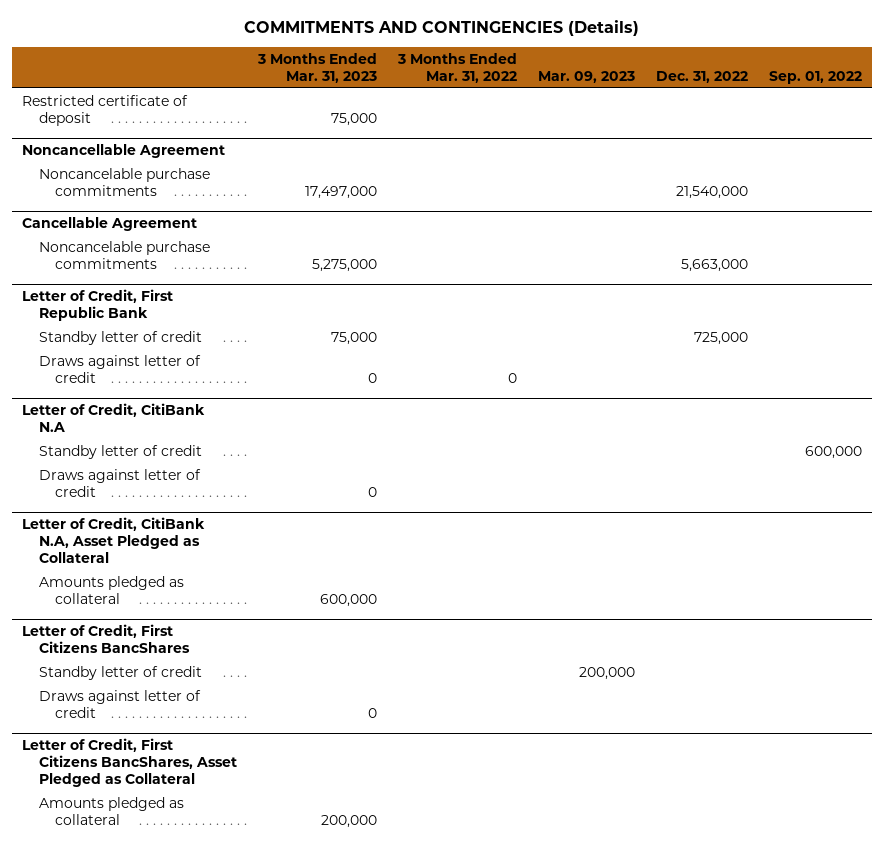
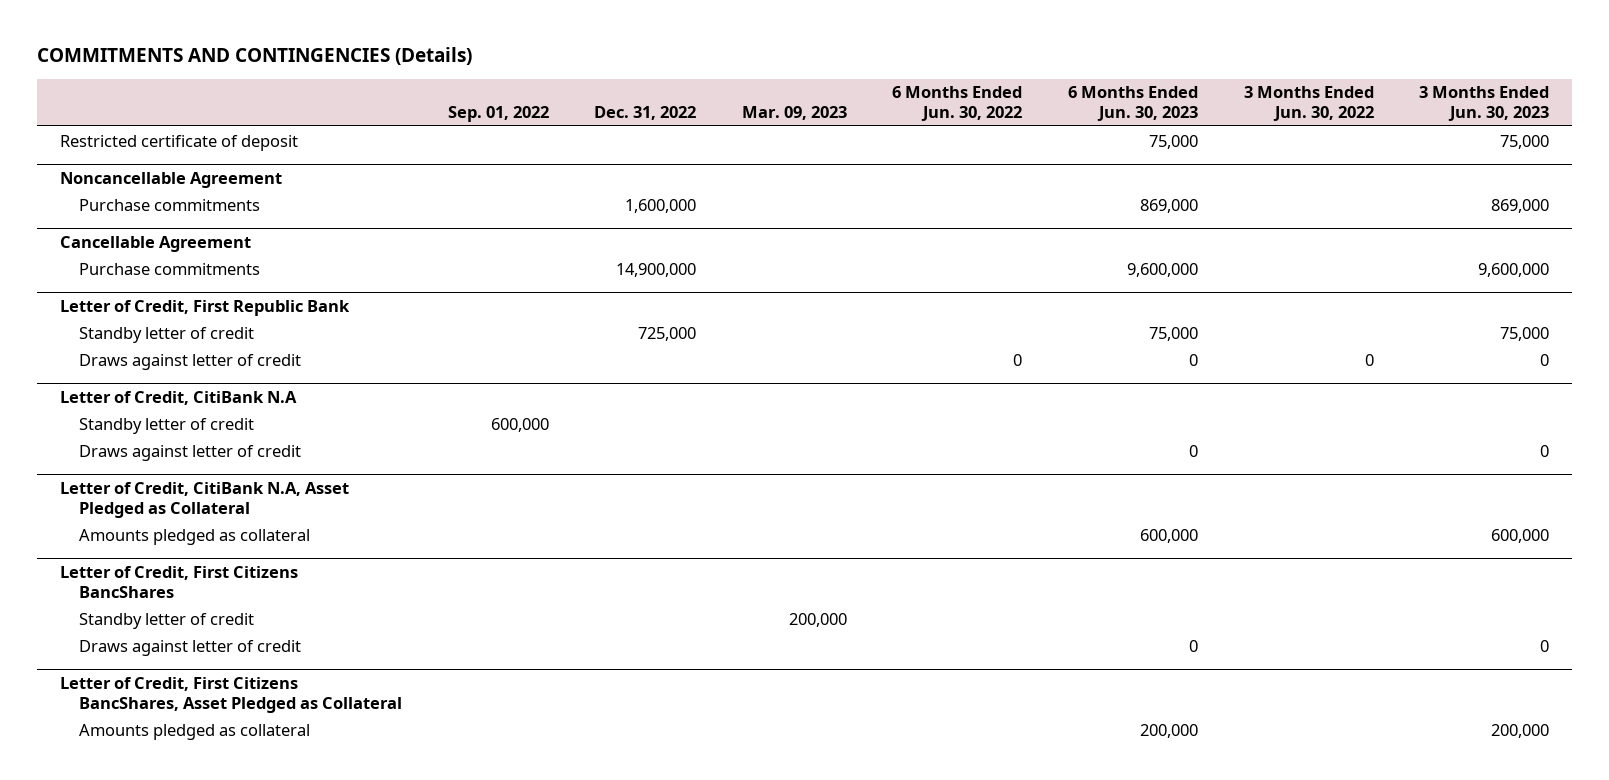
- | 3 Months Ended Mar. 31, 2023 | 3 Months Ended Mar. 31, 2022 | Mar. 09, 2023 | Dec. 31, 2022 | Sep. 01, 2022
+ | Sep. 01, 2022 | Dec. 31, 2022 | Mar. 09, 2023 | 6 Months Ended Jun. 30, 2022 | 6 Months Ended Jun. 30, 2023 | 3 Months Ended Jun. 30, 2022 | 3 Months Ended Jun. 30, 2023
@ Noncancellable Agreement
- Noncancelable purchase commitments | 17,497,000 | | | 21,540,000 |
+ Purchase commitments | | 1,600,000 | | | 869,000 | | 869,000
@ Cancellable Agreement
- Noncancelable purchase commitments | 5,275,000 | | | 5,663,000 |
+ Purchase commitments | | 14,900,000 | | | 9,600,000 | | 9,600,000

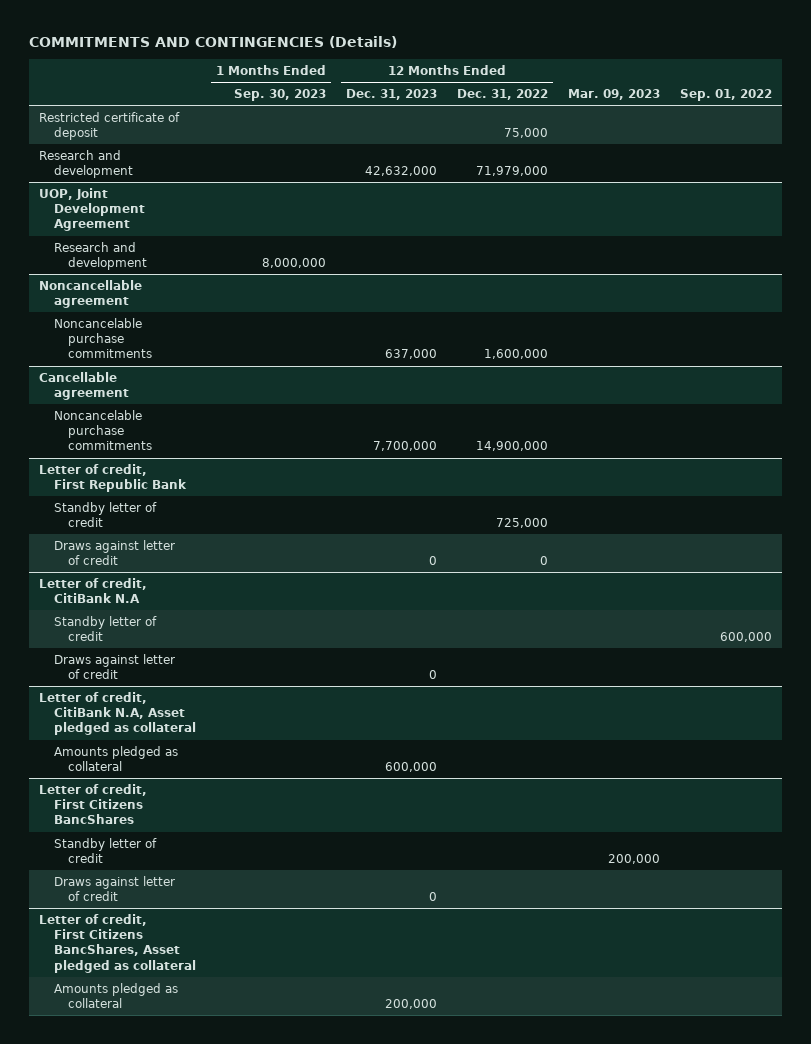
- | Sep. 01, 2022 | Dec. 31, 2022 | Mar. 09, 2023 | 6 Months Ended Jun. 30, 2022 | 6 Months Ended Jun. 30, 2023 | 3 Months Ended Jun. 30, 2022 | 3 Months Ended Jun. 30, 2023
+ | 1 Months Ended Sep. 30, 2023 | 12 Months Ended Dec. 31, 2023 | 12 Months Ended Dec. 31, 2022 | Mar. 09, 2023 | Sep. 01, 2022
- Noncancellable Agreement
- Purchase commitments | | 1,600,000 | | | 869,000 | | 869,000
- Cancellable Agreement
- Purchase commitments | | 14,900,000 | | | 9,600,000 | | 9,600,000
- Letter of Credit, First Republic Bank
+ Research and development | | 42,632,000 | 71,979,000 | |
+ UOP, Joint Development Agreement
+ Research and development | 8,000,000 | | | |
+ Noncancellable agreement
+ Noncancelable purchase commitments | | 637,000 | 1,600,000 | |
+ Cancellable agreement
+ Noncancelable purchase commitments | | 7,700,000 | 14,900,000 | |
+ Letter of credit, First Republic Bank
- Letter of Credit, CitiBank N.A
+ Letter of credit, CitiBank N.A
- Letter of Credit, CitiBank N.A, Asset Pledged as Collateral
+ Letter of credit, CitiBank N.A, Asset pledged as collateral
- Letter of Credit, First Citizens BancShares
+ Letter of credit, First Citizens BancShares
- Letter of Credit, First Citizens BancShares, Asset Pledged as Collateral
+ Letter of credit, First Citizens BancShares, Asset pledged as collateral

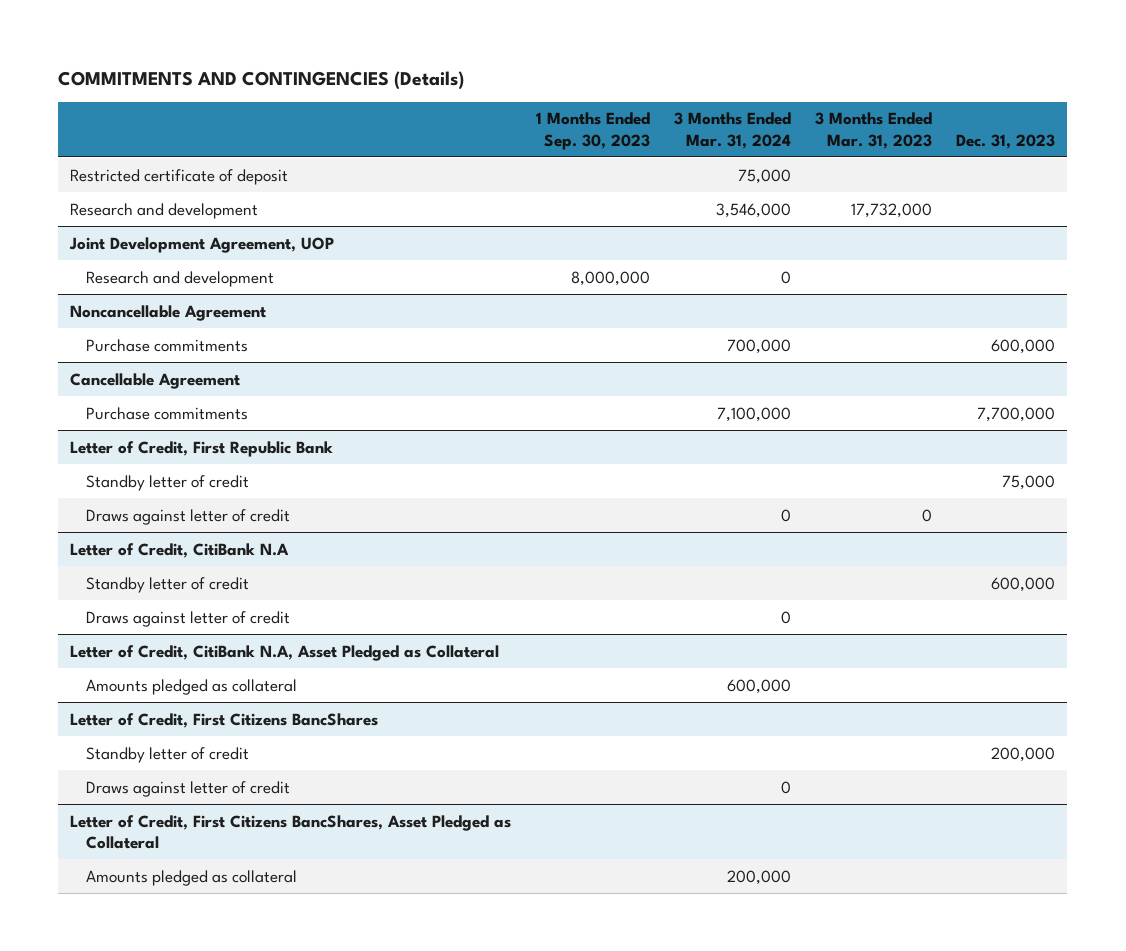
- | 1 Months Ended Sep. 30, 2023 | 12 Months Ended Dec. 31, 2023 | 12 Months Ended Dec. 31, 2022 | Mar. 09, 2023 | Sep. 01, 2022
+ | 1 Months Ended Sep. 30, 2023 | 3 Months Ended Mar. 31, 2024 | 3 Months Ended Mar. 31, 2023 | Dec. 31, 2023
- UOP, Joint Development Agreement
+ Joint Development Agreement, UOP
- Noncancellable agreement
- Noncancelable purchase commitments | | 637,000 | 1,600,000 | |
- Cancellable agreement
- Noncancelable purchase commitments | | 7,700,000 | 14,900,000 | |
- Letter of credit, First Republic Bank
+ Noncancellable Agreement
+ Purchase commitments | | 700,000 | | 600,000
+ Cancellable Agreement
+ Purchase commitments | | 7,100,000 | | 7,700,000
+ Letter of Credit, First Republic Bank
- Letter of credit, CitiBank N.A
+ Letter of Credit, CitiBank N.A
- Letter of credit, CitiBank N.A, Asset pledged as collateral
+ Letter of Credit, CitiBank N.A, Asset Pledged as Collateral
- Letter of credit, First Citizens BancShares
+ Letter of Credit, First Citizens BancShares
- Letter of credit, First Citizens BancShares, Asset pledged as collateral
+ Letter of Credit, First Citizens BancShares, Asset Pledged as Collateral

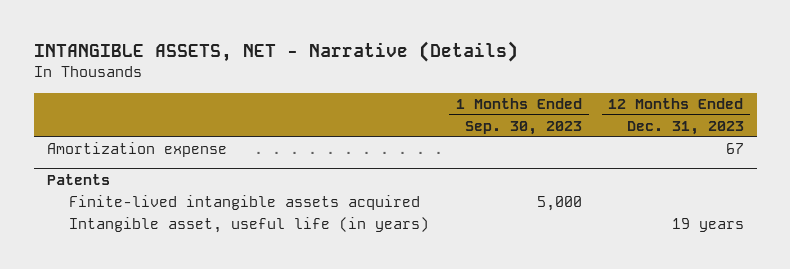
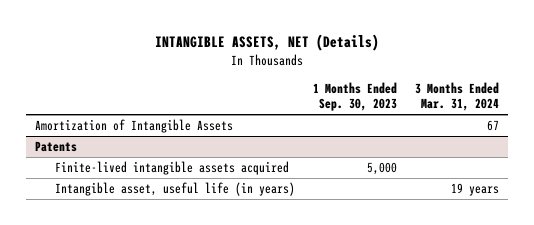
- INTANGIBLE ASSETS, NET - Narrative (Details)
+ INTANGIBLE ASSETS, NET (Details)
- | 1 Months Ended Sep. 30, 2023 | 12 Months Ended Dec. 31, 2023
+ | 1 Months Ended Sep. 30, 2023 | 3 Months Ended Mar. 31, 2024
- Amortization expense | | 67
+ Amortization of Intangible Assets | | 67

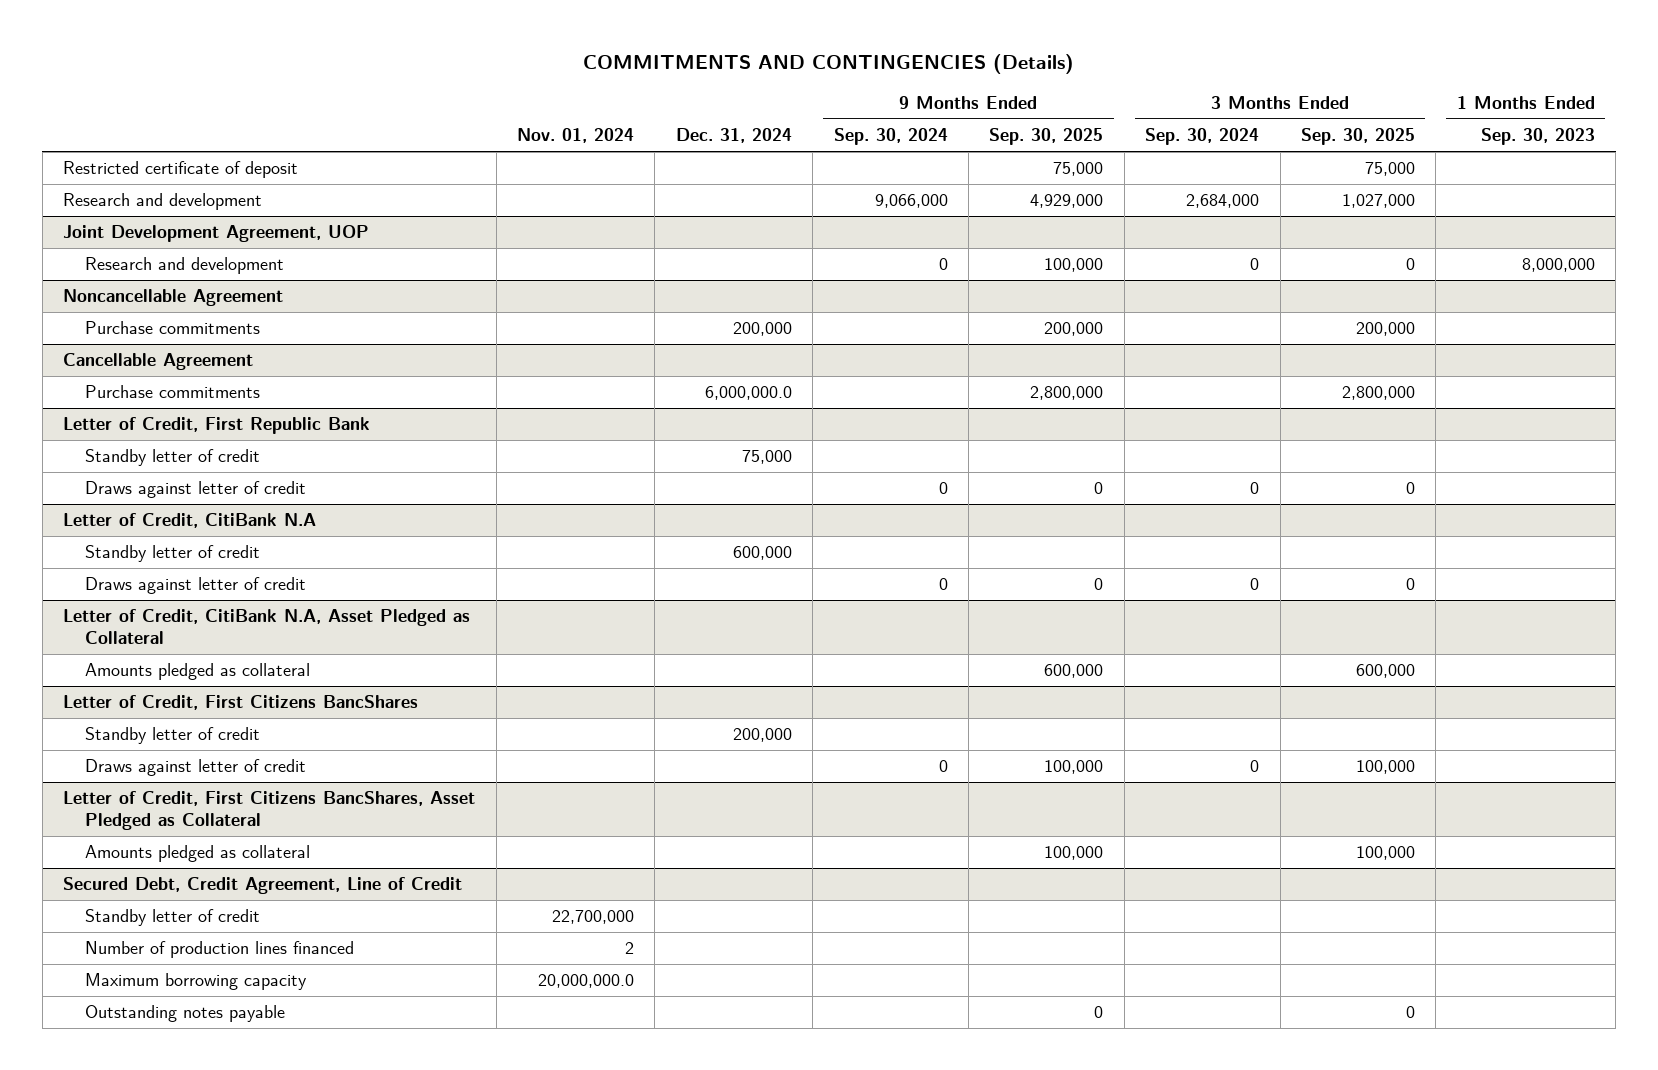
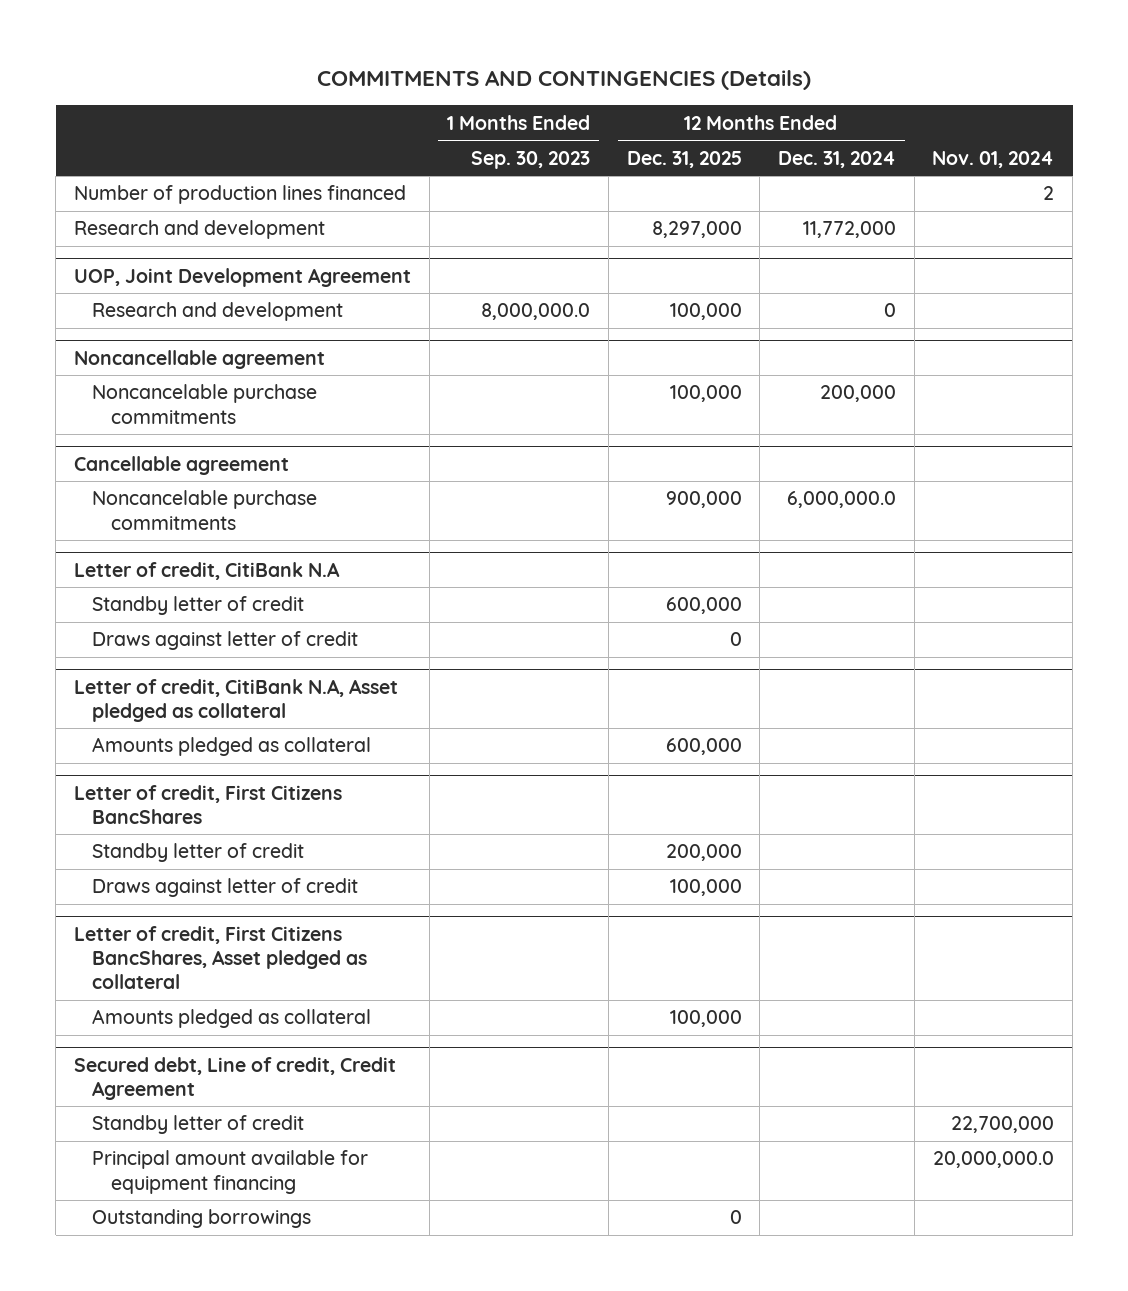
- | Nov. 01, 2024 | Dec. 31, 2024 | 9 Months Ended Sep. 30, 2024 | 9 Months Ended Sep. 30, 2025 | 3 Months Ended Sep. 30, 2024 | 3 Months Ended Sep. 30, 2025 | 1 Months Ended Sep. 30, 2023
+ | 1 Months Ended Sep. 30, 2023 | 12 Months Ended Dec. 31, 2025 | 12 Months Ended Dec. 31, 2024 | Nov. 01, 2024
- Restricted certificate of deposit | | | | 75,000 | | 75,000 |
+ Number of production lines financed | | | | 2
- Joint Development Agreement, UOP
- Research and development | | | 0 | 100,000 | 0 | 0 | 8,000,000
- Noncancellable Agreement
- Purchase commitments | | 200,000 | | 200,000 | | 200,000 |
- Cancellable Agreement
- Purchase commitments | | 6,000,000.0 | | 2,800,000 | | 2,800,000 |
- Letter of Credit, First Republic Bank
- Standby letter of credit | | 75,000 | | | | |
- Draws against letter of credit | | | 0 | 0 | 0 | 0 |
- Letter of Credit, CitiBank N.A
+ UOP, Joint Development Agreement
+ Research and development | 8,000,000.0 | 100,000 | 0 |
+ Noncancellable agreement
+ Noncancelable purchase commitments | | 100,000 | 200,000 |
+ Cancellable agreement
+ Noncancelable purchase commitments | | 900,000 | 6,000,000.0 |
+ Letter of credit, CitiBank N.A
- Letter of Credit, CitiBank N.A, Asset Pledged as Collateral
+ Letter of credit, CitiBank N.A, Asset pledged as collateral
- Letter of Credit, First Citizens BancShares
+ Letter of credit, First Citizens BancShares
- Letter of Credit, First Citizens BancShares, Asset Pledged as Collateral
+ Letter of credit, First Citizens BancShares, Asset pledged as collateral
- Secured Debt, Credit Agreement, Line of Credit
+ Secured debt, Line of credit, Credit Agreement
- Number of production lines financed | 2 | | | | | |
- Maximum borrowing capacity | 20,000,000.0 | | | | | |
- Outstanding notes payable | | | | 0 | | 0 |
+ Principal amount available for equipment financing | | | | 20,000,000.0
+ Outstanding borrowings | | 0 | |

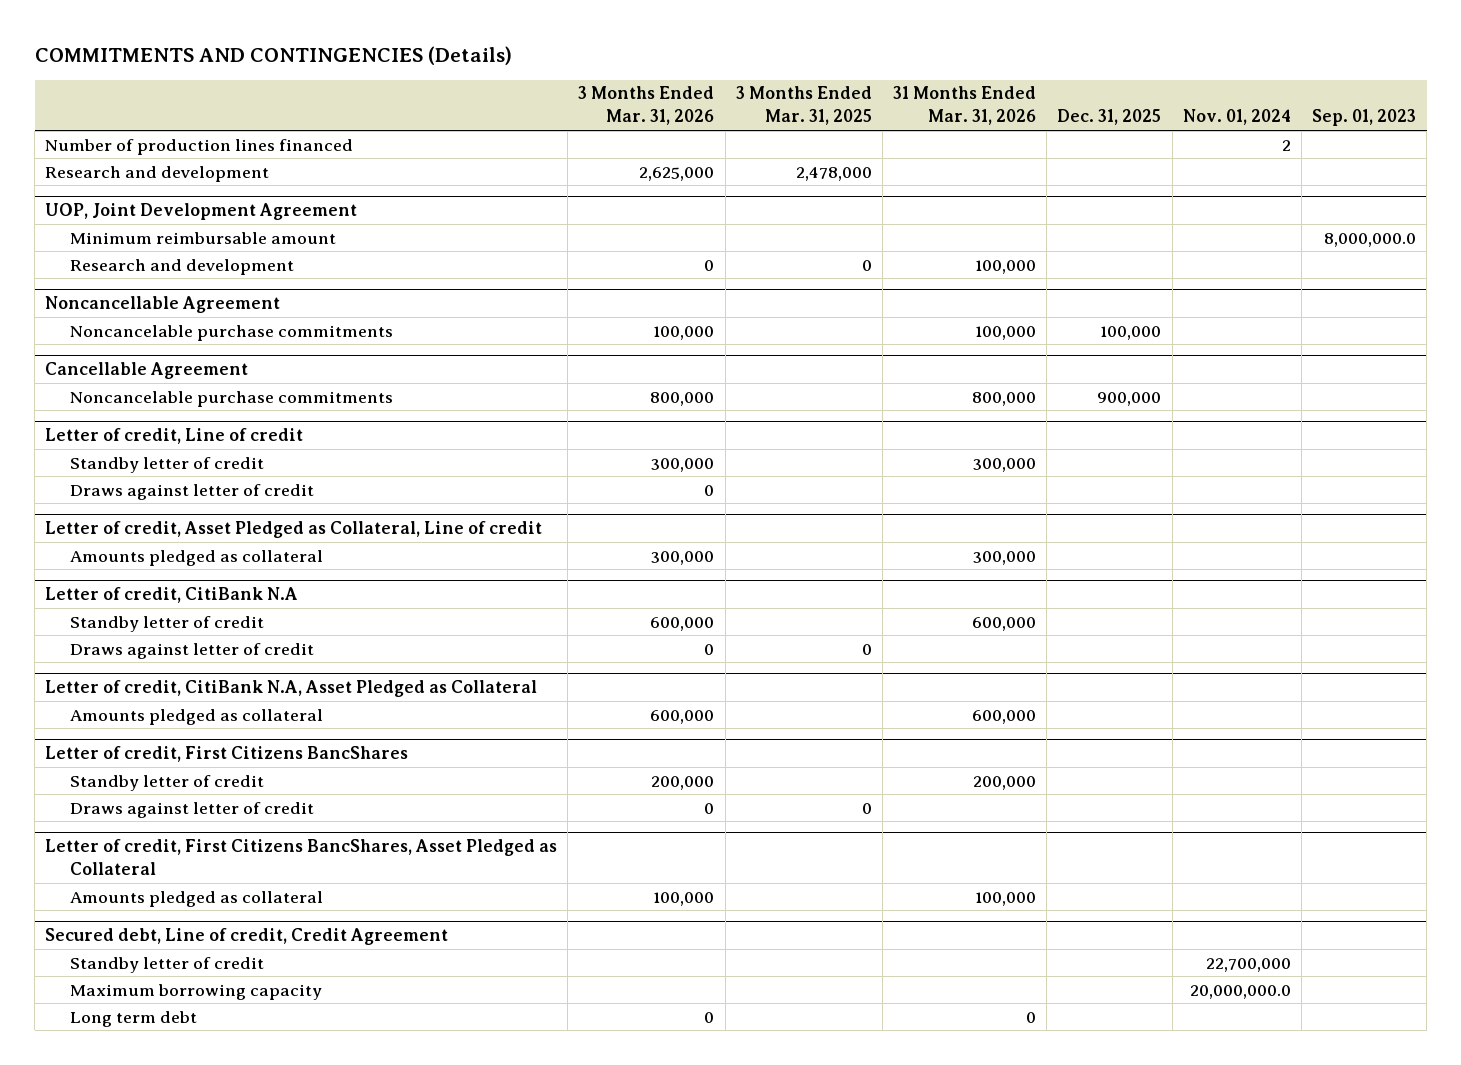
- | 1 Months Ended Sep. 30, 2023 | 12 Months Ended Dec. 31, 2025 | 12 Months Ended Dec. 31, 2024 | Nov. 01, 2024
+ | 3 Months Ended Mar. 31, 2026 | 3 Months Ended Mar. 31, 2025 | 31 Months Ended Mar. 31, 2026 | Dec. 31, 2025 | Nov. 01, 2024 | Sep. 01, 2023
@ UOP, Joint Development Agreement
+ Minimum reimbursable amount | | | | | | 8,000,000.0
- Noncancellable agreement
+ Noncancellable Agreement
- Cancellable agreement
+ Cancellable Agreement
+ Letter of credit, Line of credit
+ Standby letter of credit | 300,000 | | 300,000 | | |
+ Draws against letter of credit | 0 | | | | |
+ Letter of credit, Asset Pledged as Collateral, Line of credit
+ Amounts pledged as collateral | 300,000 | | 300,000 | | |
- Letter of credit, CitiBank N.A, Asset pledged as collateral
+ Letter of credit, CitiBank N.A, Asset Pledged as Collateral
- Letter of credit, First Citizens BancShares, Asset pledged as collateral
+ Letter of credit, First Citizens BancShares, Asset Pledged as Collateral
@ Secured debt, Line of credit, Credit Agreement
- Principal amount available for equipment financing | | | | 20,000,000.0
- Outstanding borrowings | | 0 | |
+ Maximum borrowing capacity | | | | | 20,000,000.0 |
+ Long term debt | 0 | | 0 | | |

